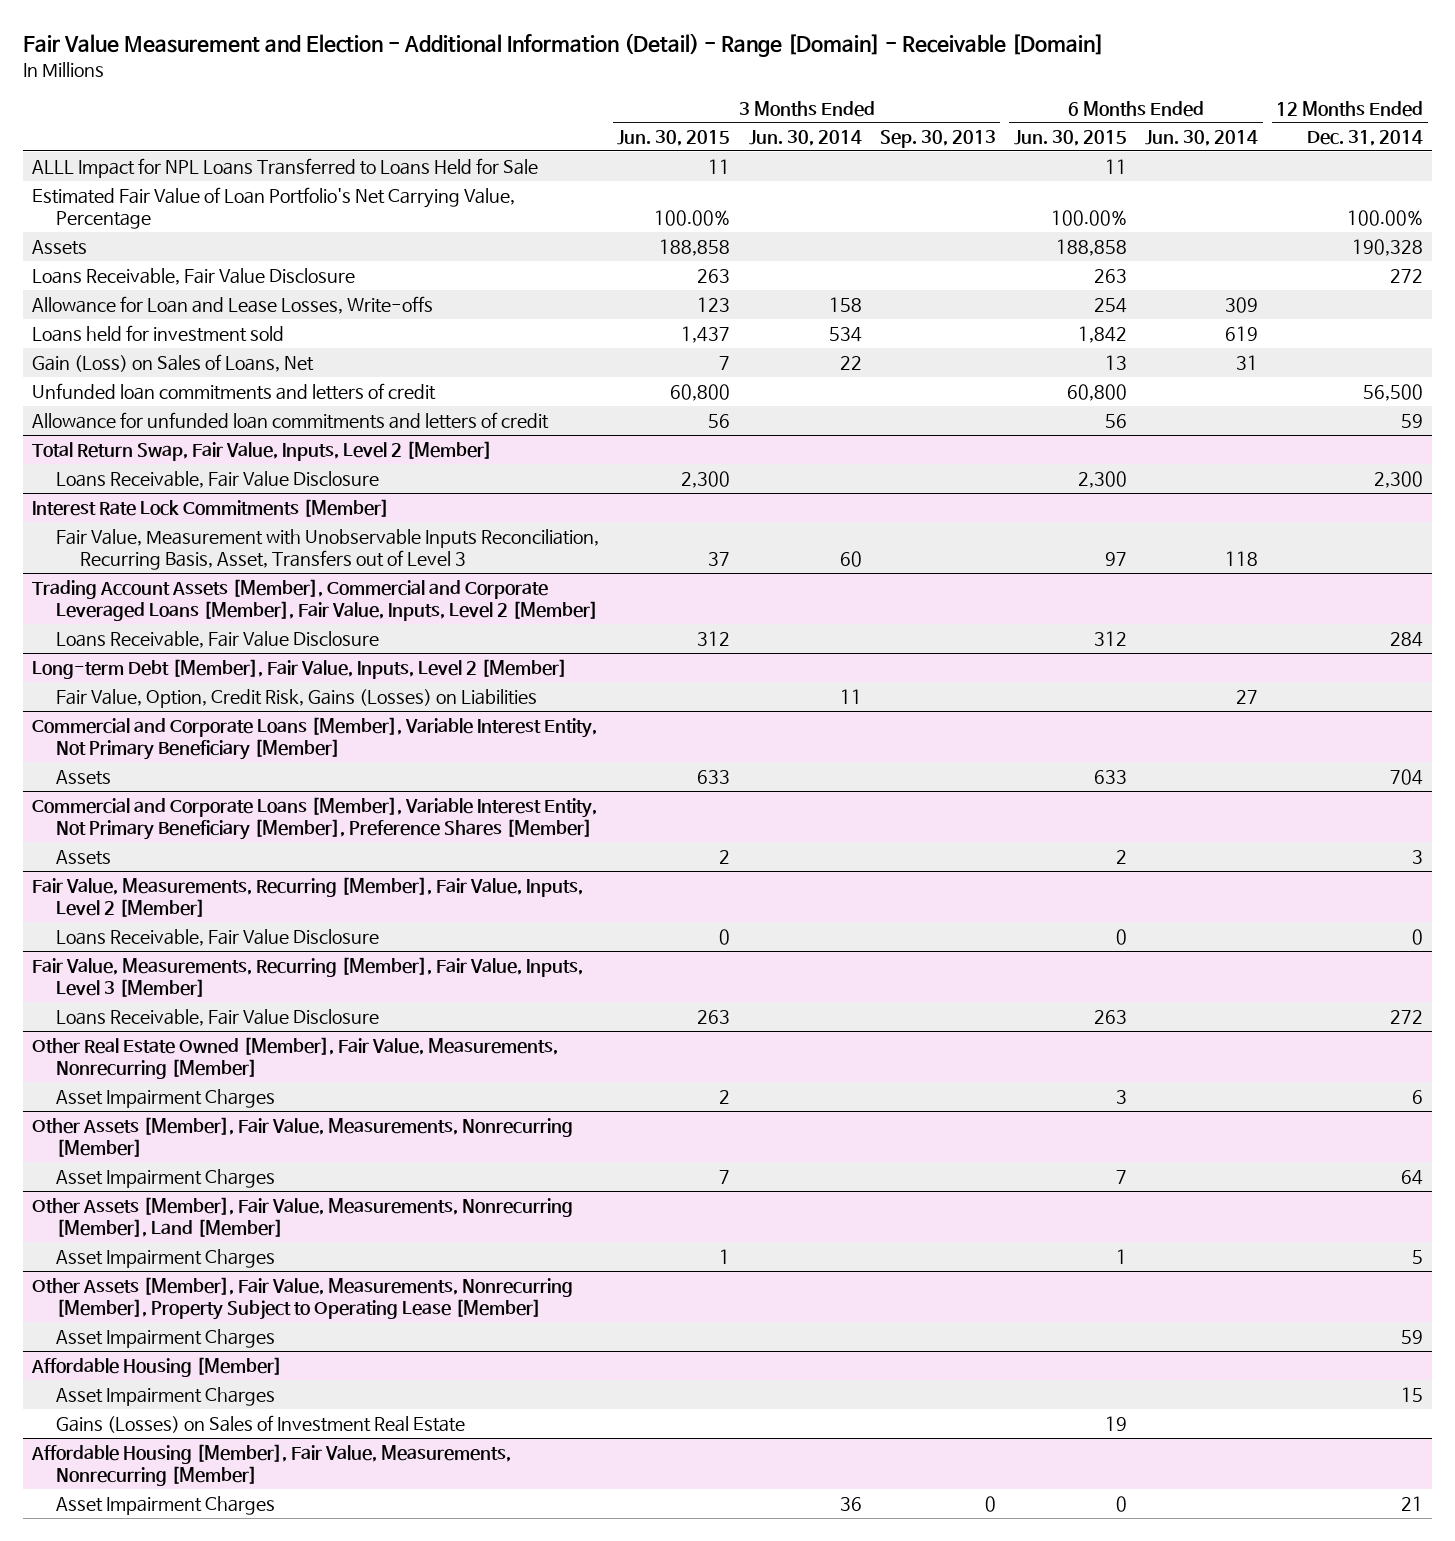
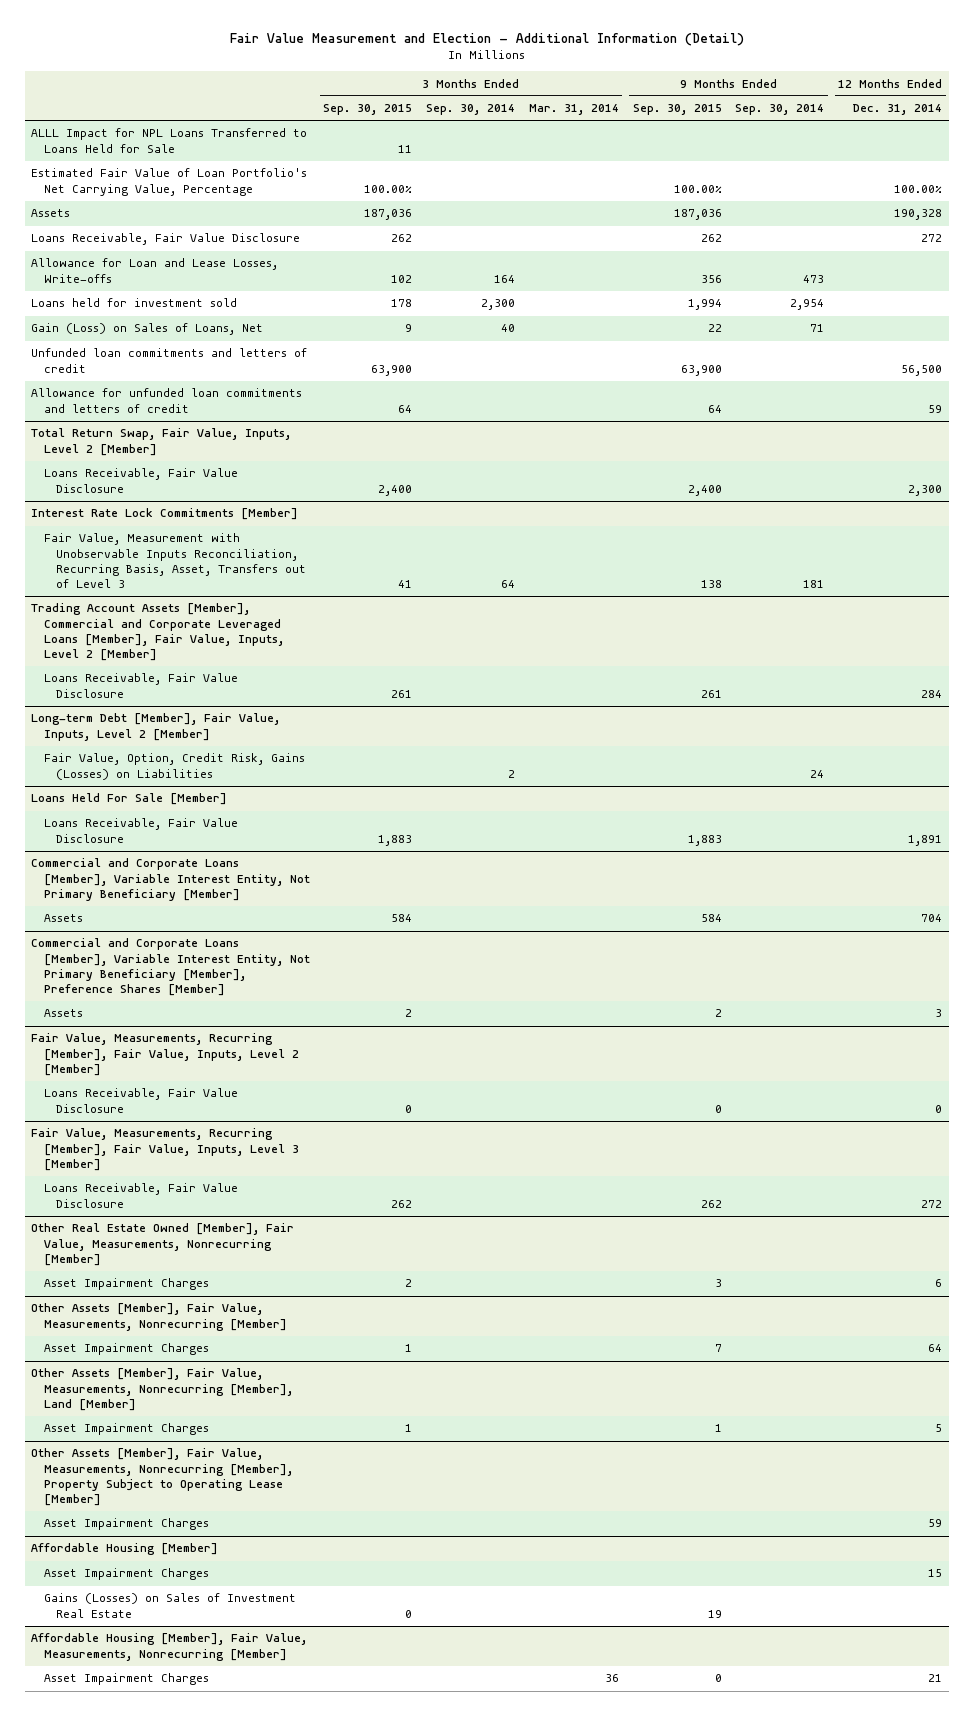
- Fair Value Measurement and Election - Additional Information (Detail) - Range [Domain] - Receivable [Domain]
+ Fair Value Measurement and Election - Additional Information (Detail)
- | 3 Months Ended Jun. 30, 2015 | 3 Months Ended Jun. 30, 2014 | 3 Months Ended Sep. 30, 2013 | 6 Months Ended Jun. 30, 2015 | 6 Months Ended Jun. 30, 2014 | 12 Months Ended Dec. 31, 2014
+ | 3 Months Ended Sep. 30, 2015 | 3 Months Ended Sep. 30, 2014 | 3 Months Ended Mar. 31, 2014 | 9 Months Ended Sep. 30, 2015 | 9 Months Ended Sep. 30, 2014 | 12 Months Ended Dec. 31, 2014
+ Loans Held For Sale [Member]
+ Loans Receivable, Fair Value Disclosure | 1,883 | | | 1,883 | | 1,891

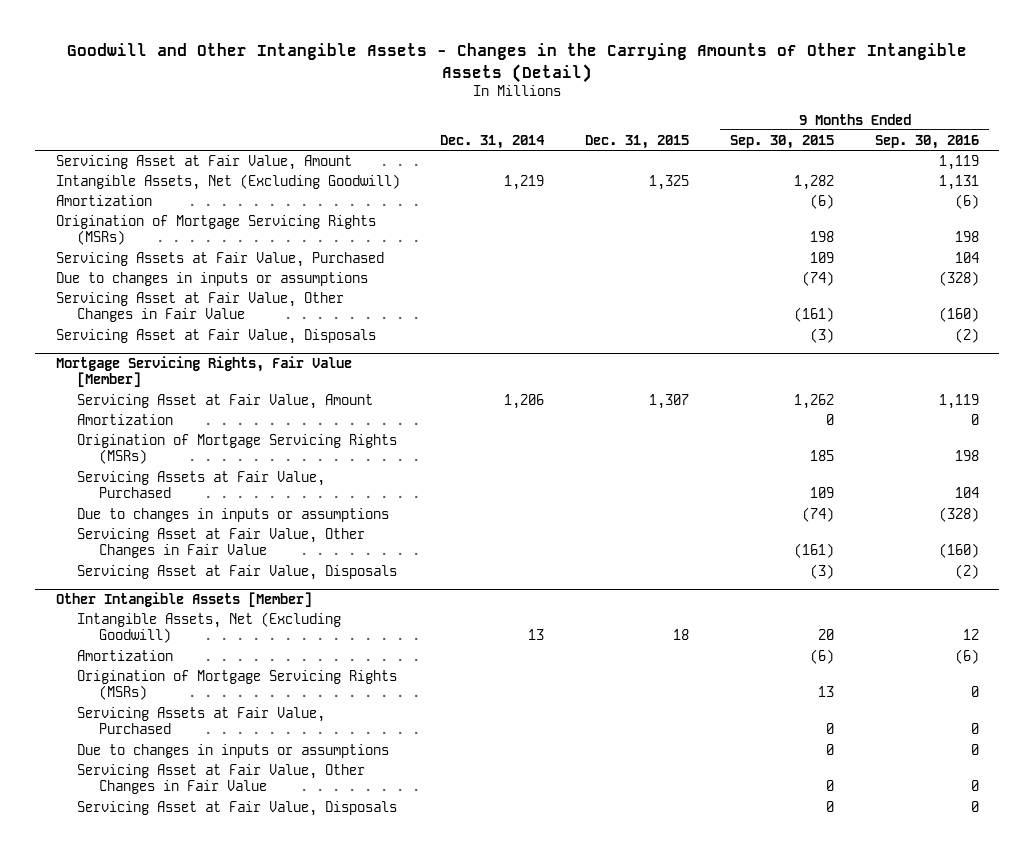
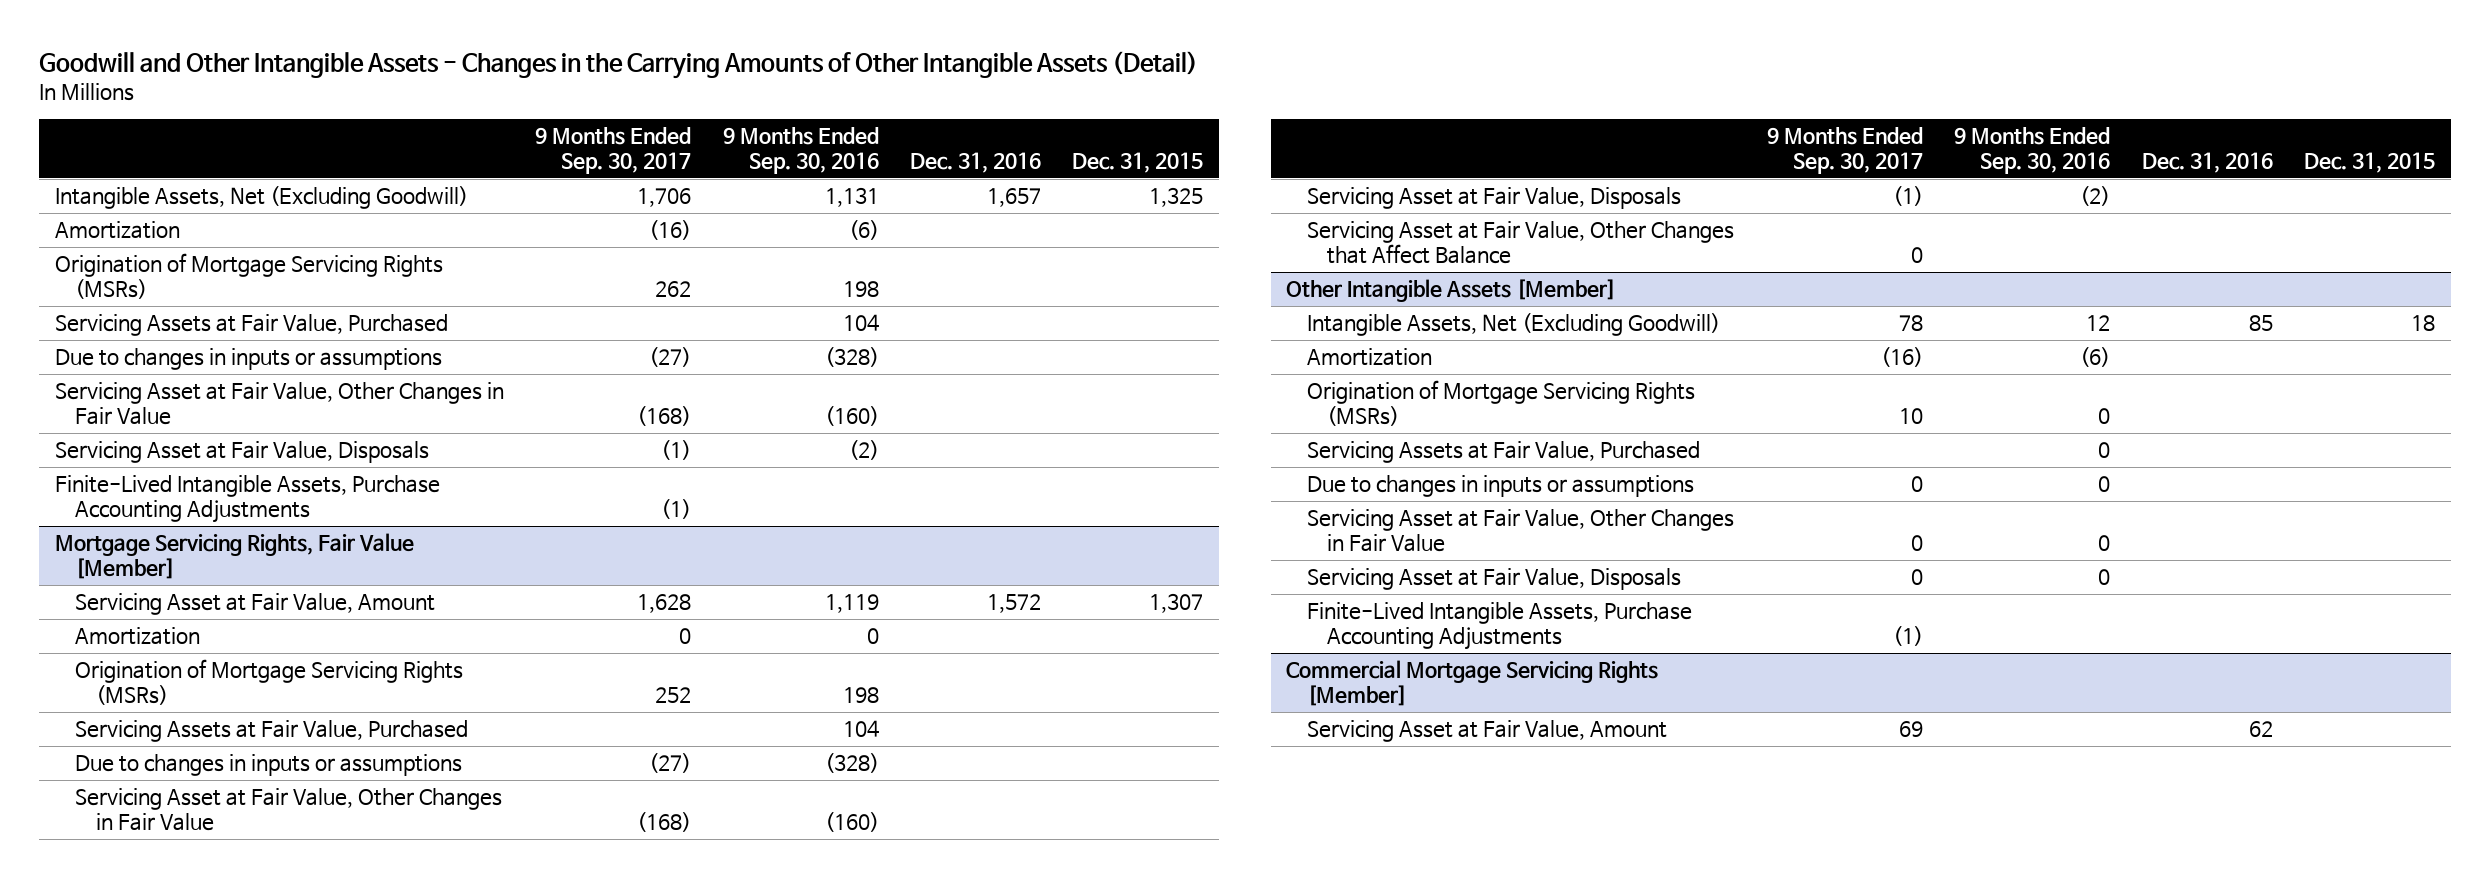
- | Dec. 31, 2014 | Dec. 31, 2015 | 9 Months Ended Sep. 30, 2015 | 9 Months Ended Sep. 30, 2016
+ | 9 Months Ended Sep. 30, 2017 | 9 Months Ended Sep. 30, 2016 | Dec. 31, 2016 | Dec. 31, 2015
- Servicing Asset at Fair Value, Amount | | | | 1,119
+ Finite-Lived Intangible Assets, Purchase Accounting Adjustments | (1) | | |
@ Mortgage Servicing Rights, Fair Value [Member]
+ Servicing Asset at Fair Value, Other Changes that Affect Balance | 0 | | |
@ Other Intangible Assets [Member]
+ Finite-Lived Intangible Assets, Purchase Accounting Adjustments | (1) | | |
+ Commercial Mortgage Servicing Rights [Member]
+ Servicing Asset at Fair Value, Amount | 69 | | 62 |

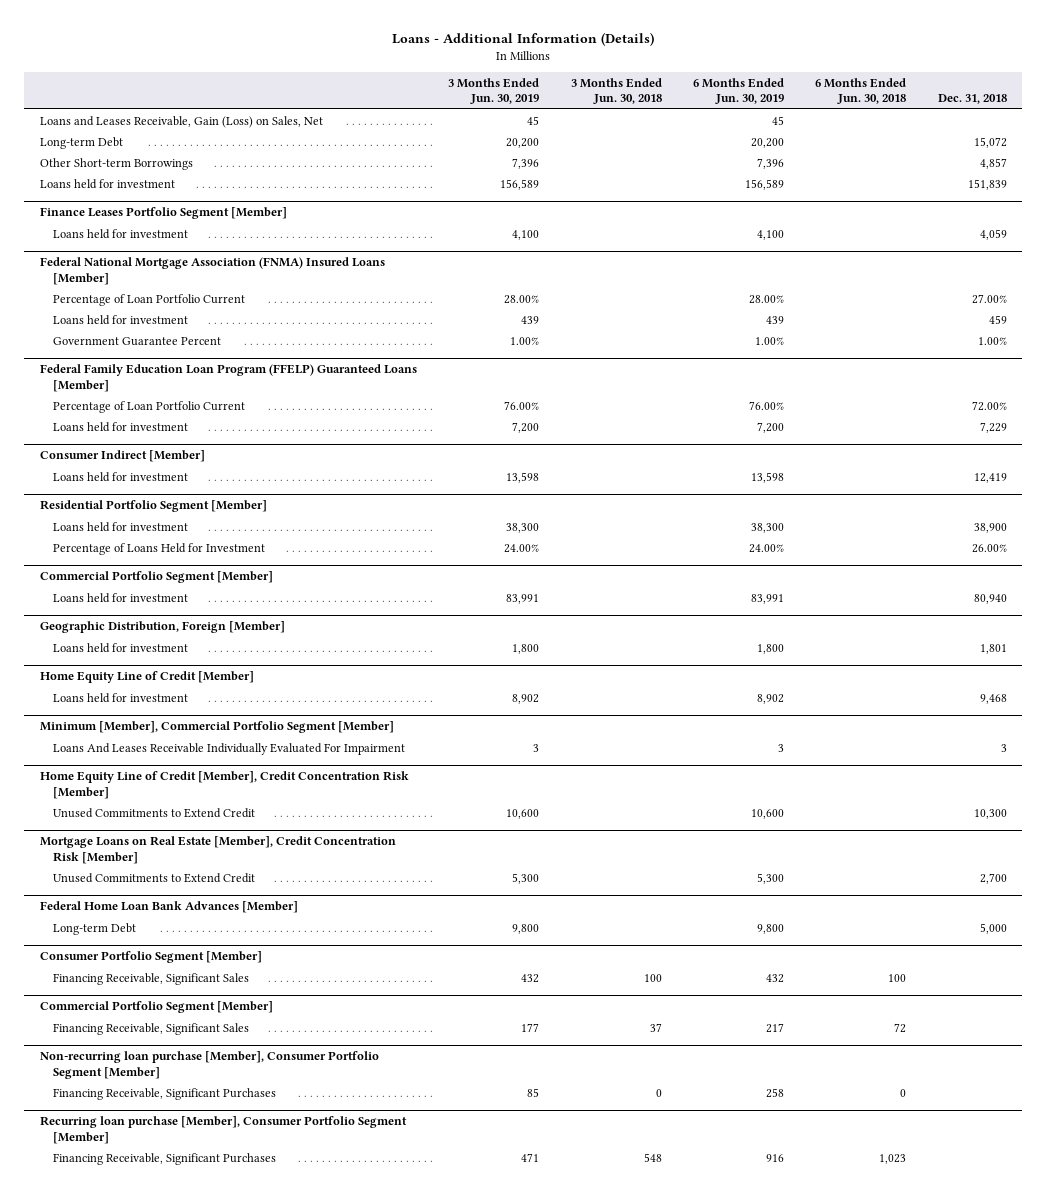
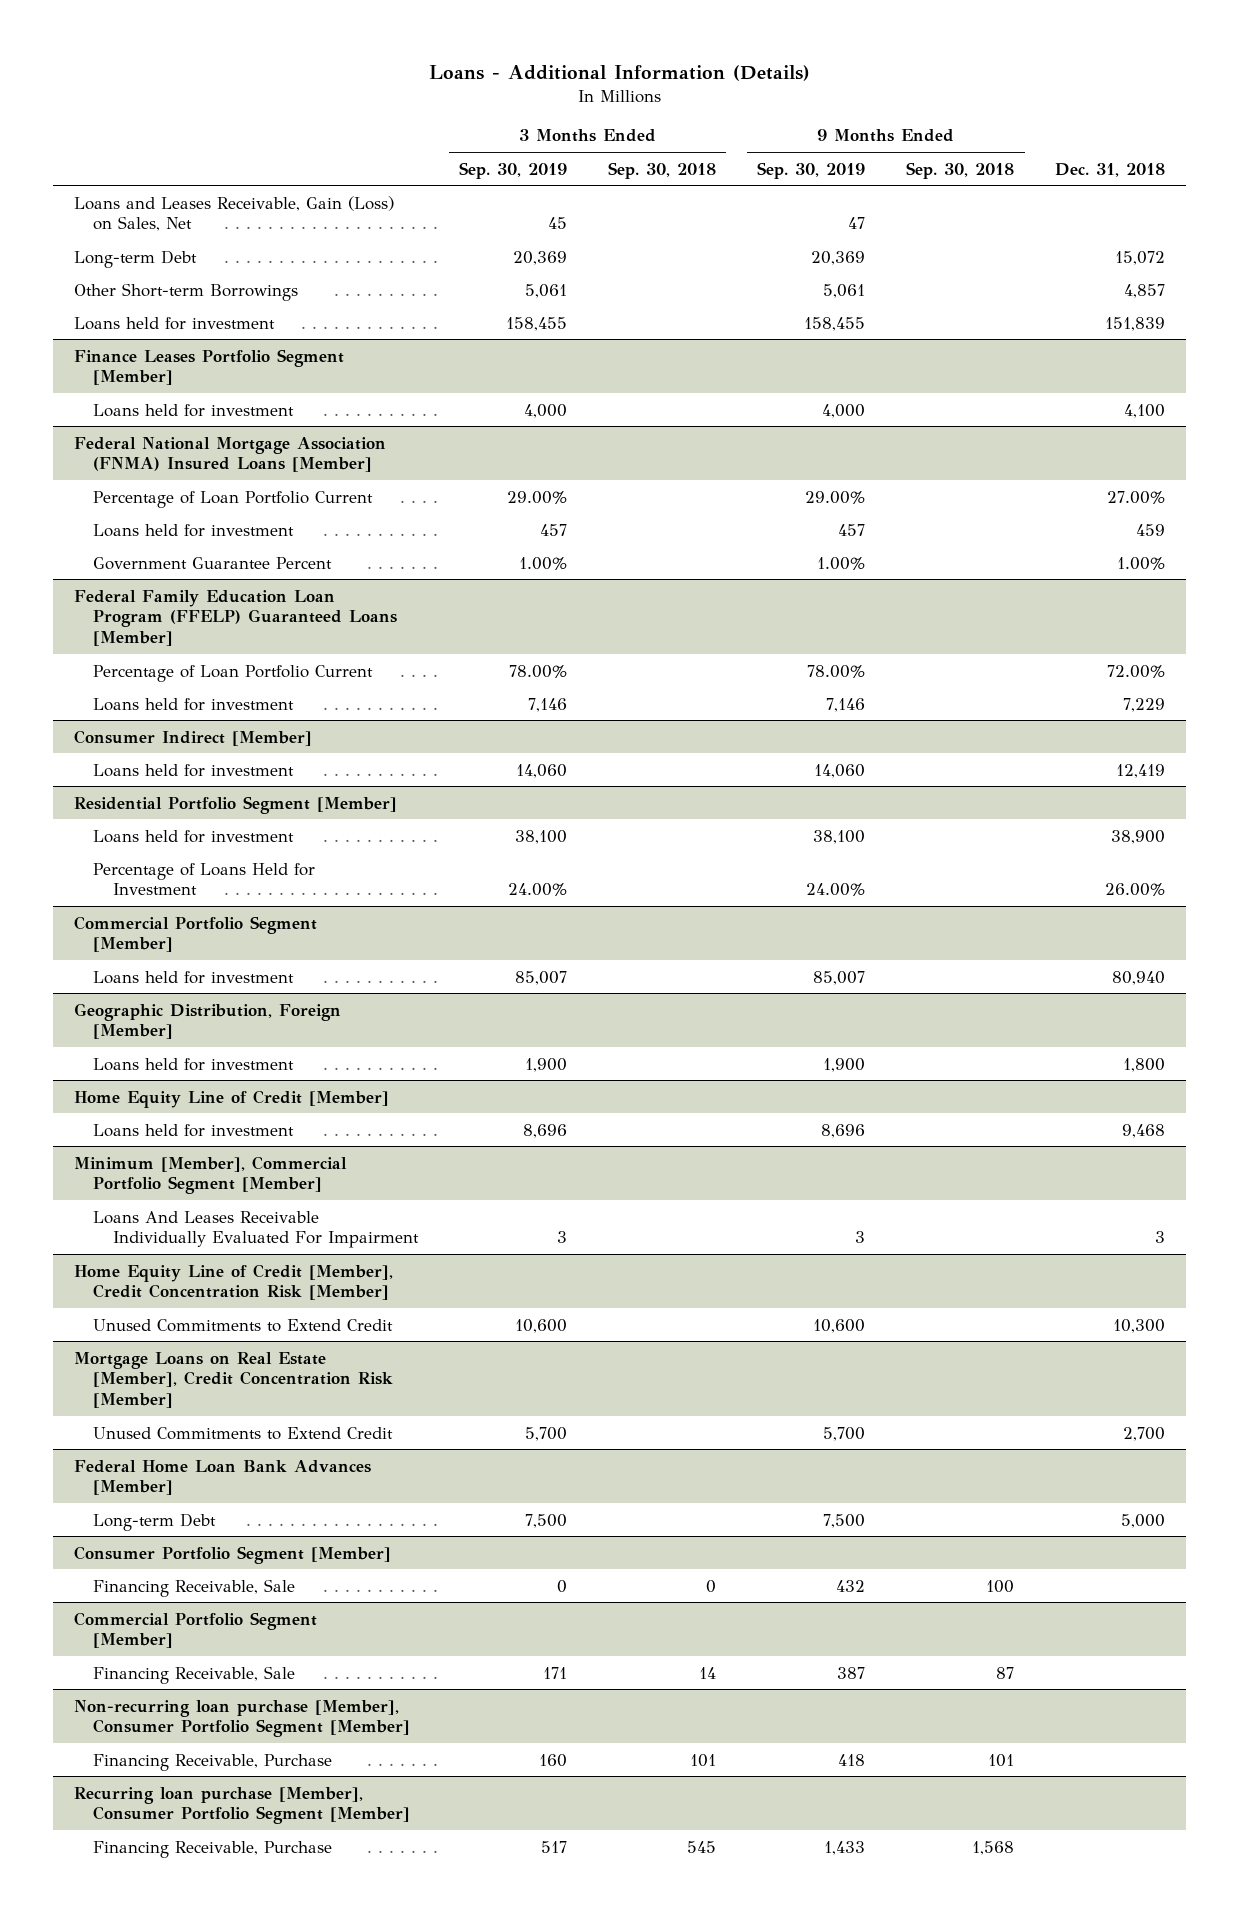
- | 3 Months Ended Jun. 30, 2019 | 3 Months Ended Jun. 30, 2018 | 6 Months Ended Jun. 30, 2019 | 6 Months Ended Jun. 30, 2018 | Dec. 31, 2018
+ | 3 Months Ended Sep. 30, 2019 | 3 Months Ended Sep. 30, 2018 | 9 Months Ended Sep. 30, 2019 | 9 Months Ended Sep. 30, 2018 | Dec. 31, 2018
@ Finance Leases Portfolio Segment [Member]
- Loans held for investment | 4,100 | | 4,100 | | 4,059
+ Loans held for investment | 4,000 | | 4,000 | | 4,100
@ Geographic Distribution, Foreign [Member]
- Loans held for investment | 1,800 | | 1,800 | | 1,801
+ Loans held for investment | 1,900 | | 1,900 | | 1,800
@ Consumer Portfolio Segment [Member]
- Financing Receivable, Significant Sales | 432 | 100 | 432 | 100 |
+ Financing Receivable, Sale | 0 | 0 | 432 | 100 |
@ Commercial Portfolio Segment [Member]
- Financing Receivable, Significant Sales | 177 | 37 | 217 | 72 |
+ Financing Receivable, Sale | 171 | 14 | 387 | 87 |
@ Non-recurring loan purchase [Member], Consumer Portfolio Segment [Member]
- Financing Receivable, Significant Purchases | 85 | 0 | 258 | 0 |
+ Financing Receivable, Purchase | 160 | 101 | 418 | 101 |
@ Recurring loan purchase [Member], Consumer Portfolio Segment [Member]
- Financing Receivable, Significant Purchases | 471 | 548 | 916 | 1,023 |
+ Financing Receivable, Purchase | 517 | 545 | 1,433 | 1,568 |

